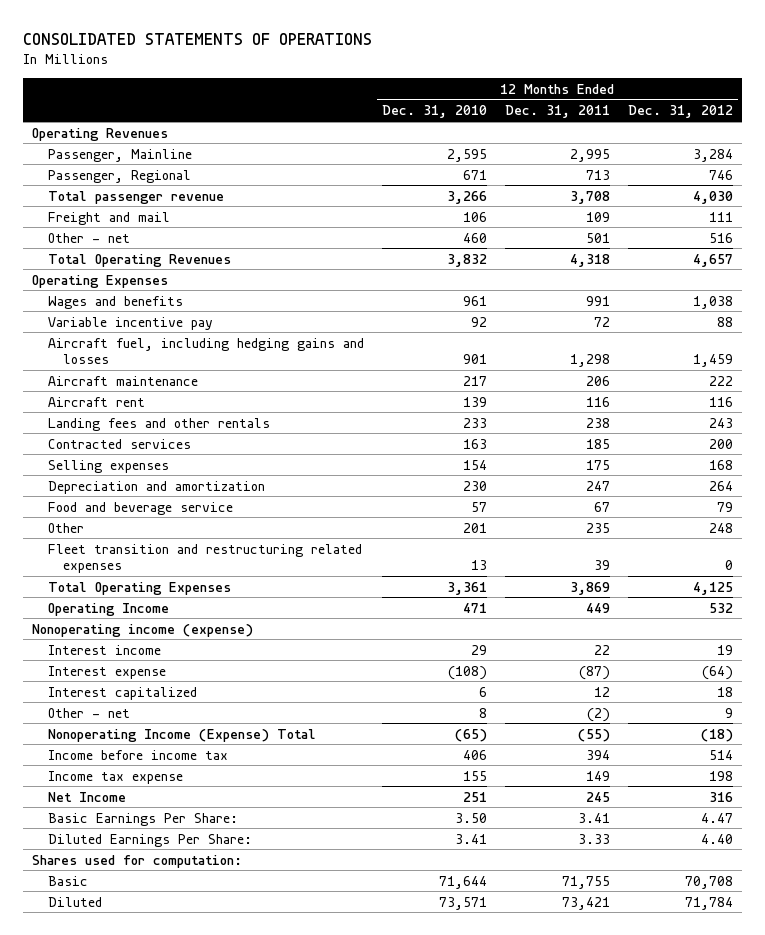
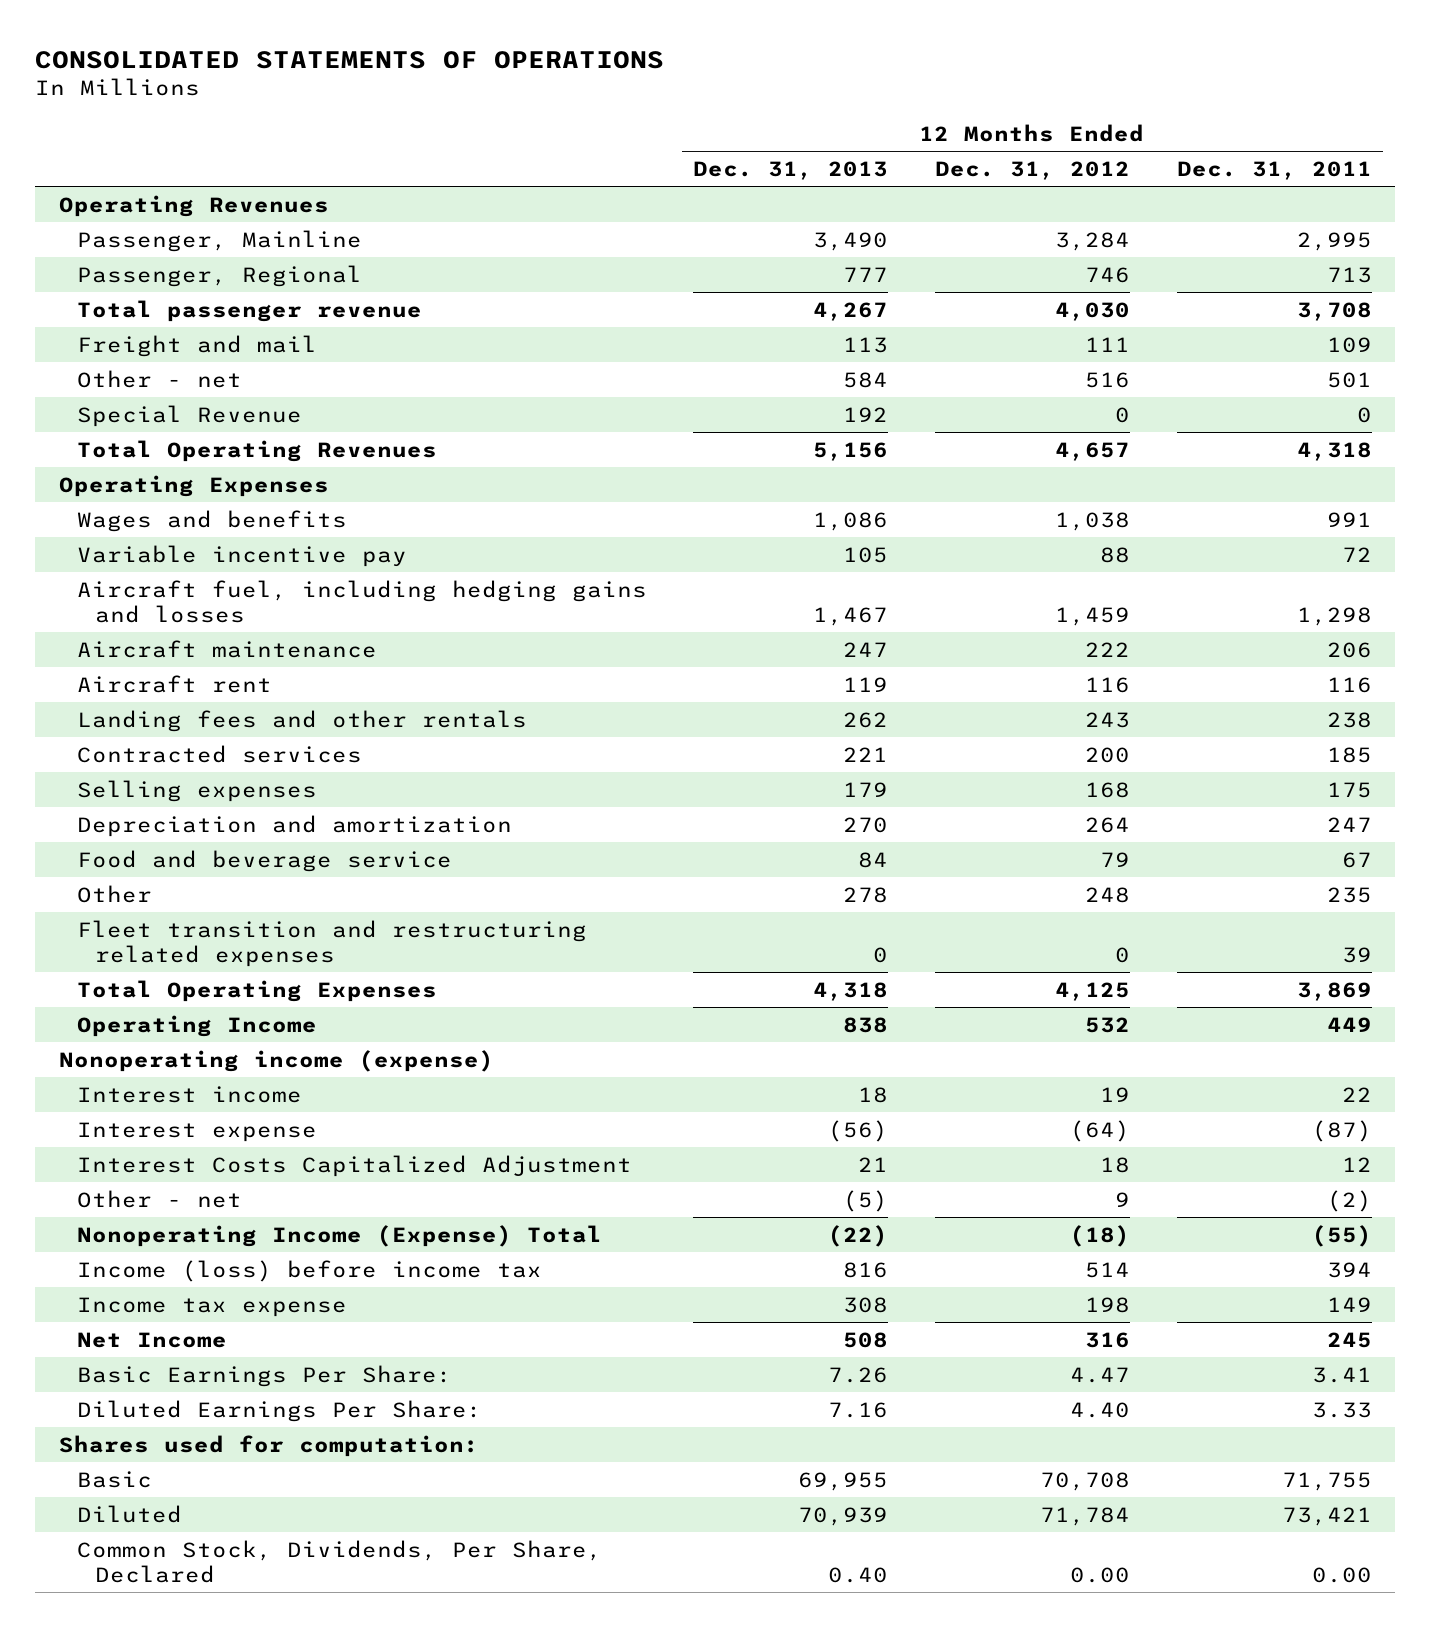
- | 12 Months Ended Dec. 31, 2010 | 12 Months Ended Dec. 31, 2011 | 12 Months Ended Dec. 31, 2012
+ | 12 Months Ended Dec. 31, 2013 | 12 Months Ended Dec. 31, 2012 | 12 Months Ended Dec. 31, 2011
+ Special Revenue | 192 | 0 | 0
- Interest capitalized | 6 | 12 | 18
+ Interest Costs Capitalized Adjustment | 21 | 18 | 12
- Income before income tax | 406 | 394 | 514
+ Income (loss) before income tax | 816 | 514 | 394
+ Common Stock, Dividends, Per Share, Declared | 0.40 | 0.00 | 0.00

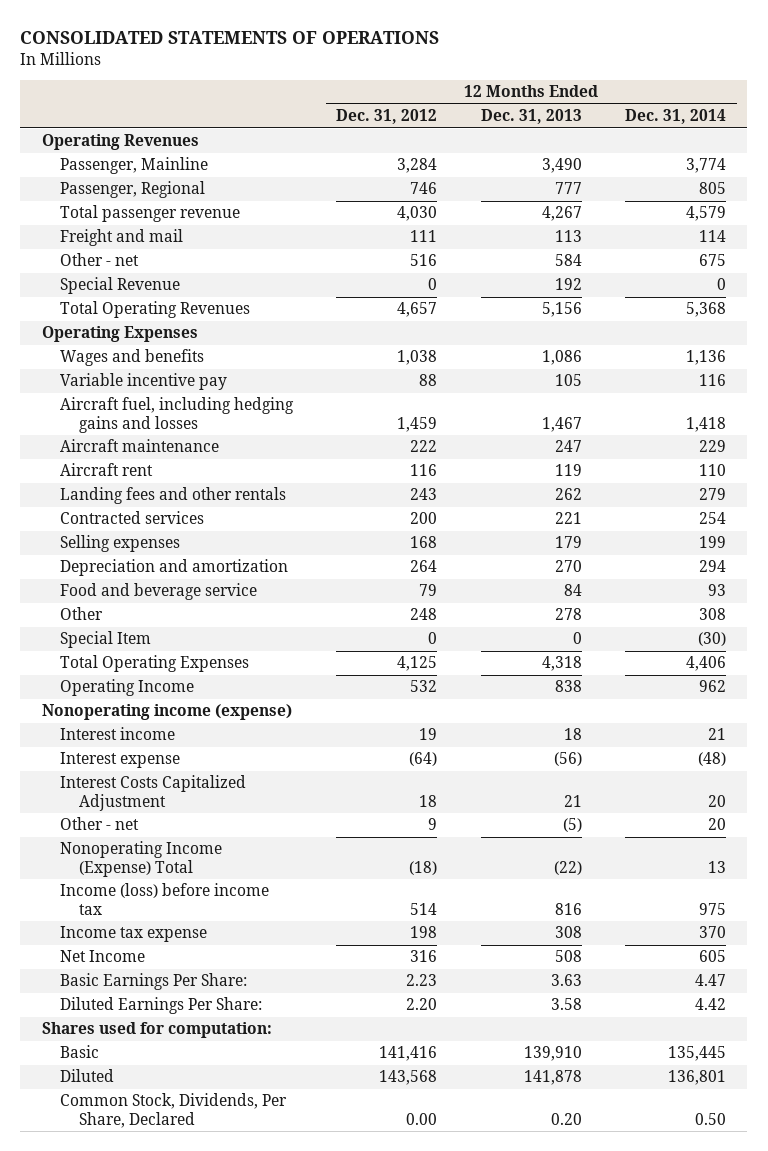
- | 12 Months Ended Dec. 31, 2013 | 12 Months Ended Dec. 31, 2012 | 12 Months Ended Dec. 31, 2011
+ | 12 Months Ended Dec. 31, 2012 | 12 Months Ended Dec. 31, 2013 | 12 Months Ended Dec. 31, 2014
- Fleet transition and restructuring related expenses | 0 | 0 | 39
+ Special Item | 0 | 0 | (30)
- Basic Earnings Per Share: | 7.26 | 4.47 | 3.41
- Diluted Earnings Per Share: | 7.16 | 4.40 | 3.33
+ Basic Earnings Per Share: | 2.23 | 3.63 | 4.47
+ Diluted Earnings Per Share: | 2.20 | 3.58 | 4.42
- Basic | 69,955 | 70,708 | 71,755
- Diluted | 70,939 | 71,784 | 73,421
- Common Stock, Dividends, Per Share, Declared | 0.40 | 0.00 | 0.00
+ Basic | 141,416 | 139,910 | 135,445
+ Diluted | 143,568 | 141,878 | 136,801
+ Common Stock, Dividends, Per Share, Declared | 0.00 | 0.20 | 0.50

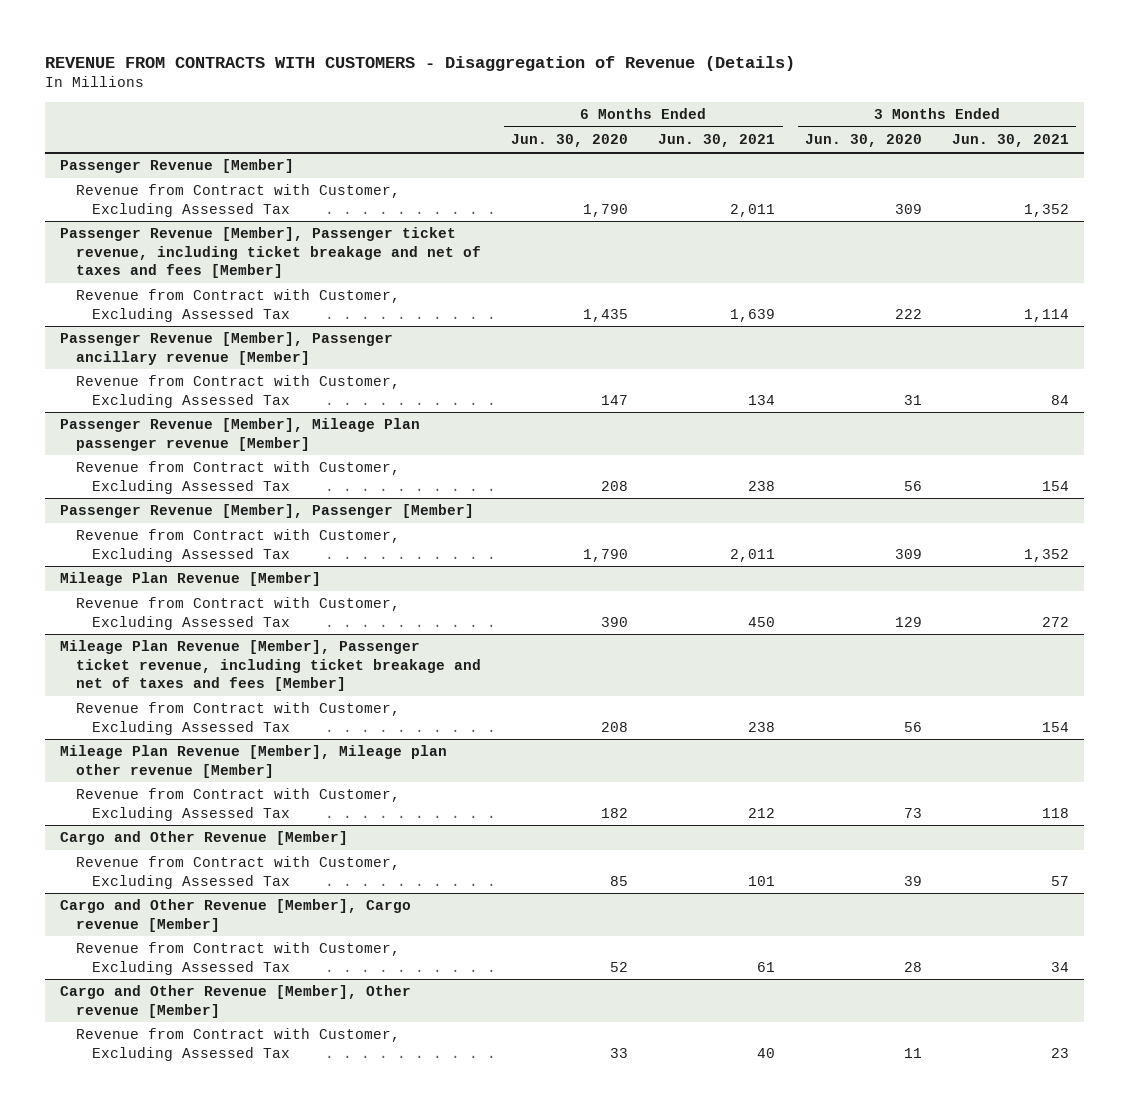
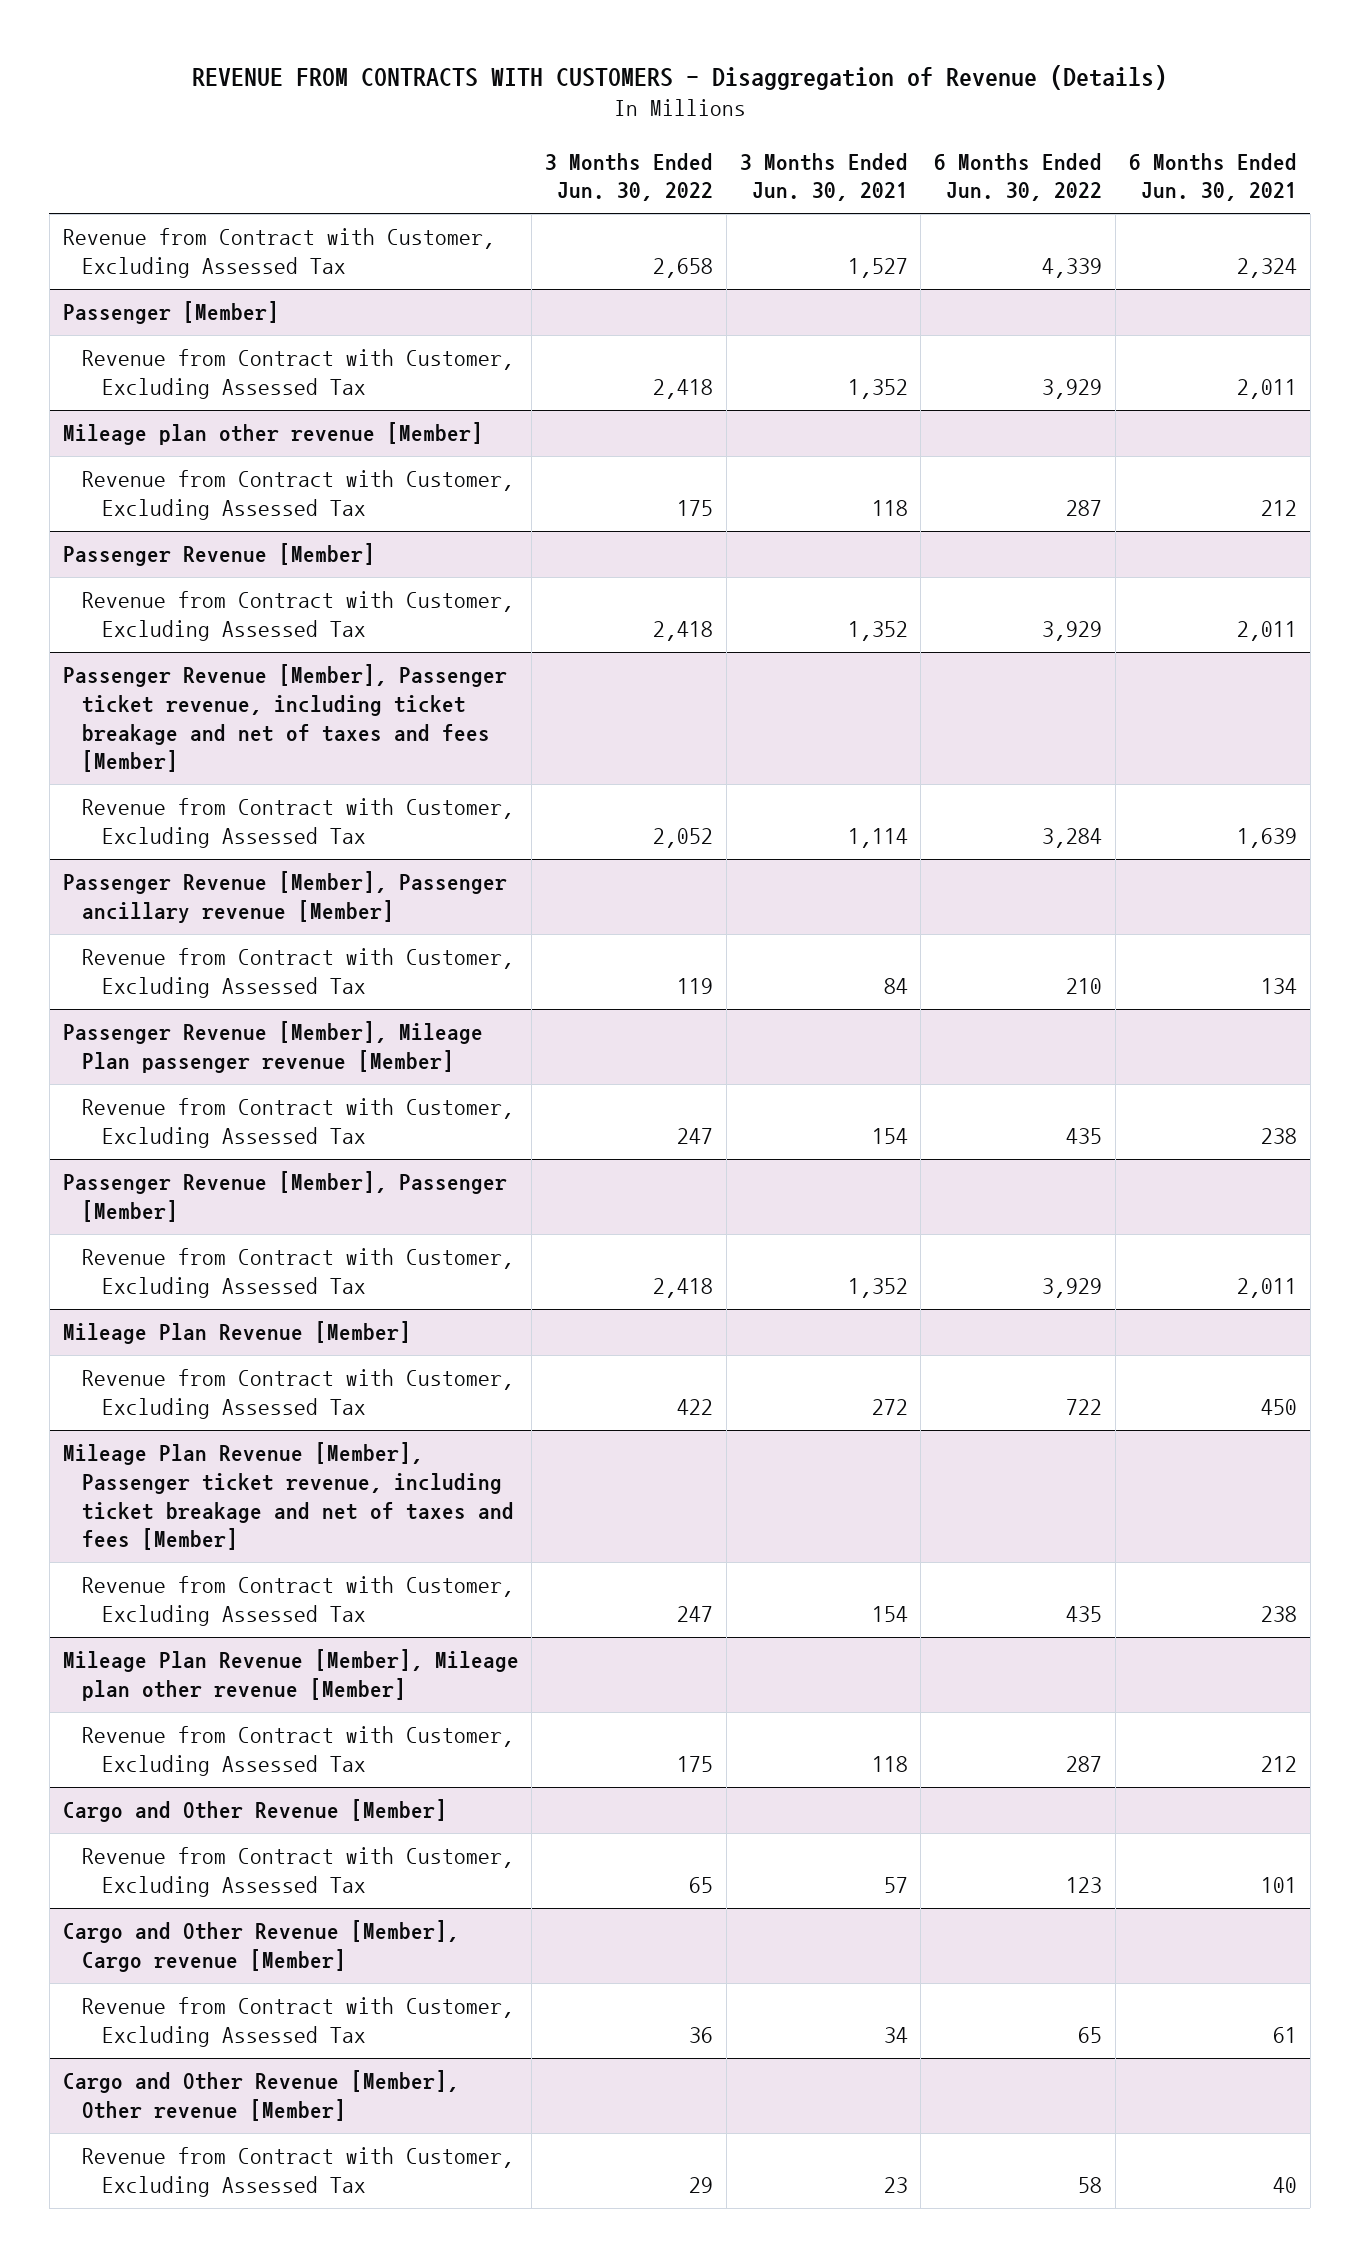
- | 6 Months Ended Jun. 30, 2020 | 6 Months Ended Jun. 30, 2021 | 3 Months Ended Jun. 30, 2020 | 3 Months Ended Jun. 30, 2021
+ | 3 Months Ended Jun. 30, 2022 | 3 Months Ended Jun. 30, 2021 | 6 Months Ended Jun. 30, 2022 | 6 Months Ended Jun. 30, 2021
+ Revenue from Contract with Customer, Excluding Assessed Tax | 2,658 | 1,527 | 4,339 | 2,324
+ Passenger [Member]
+ Revenue from Contract with Customer, Excluding Assessed Tax | 2,418 | 1,352 | 3,929 | 2,011
+ Mileage plan other revenue [Member]
+ Revenue from Contract with Customer, Excluding Assessed Tax | 175 | 118 | 287 | 212

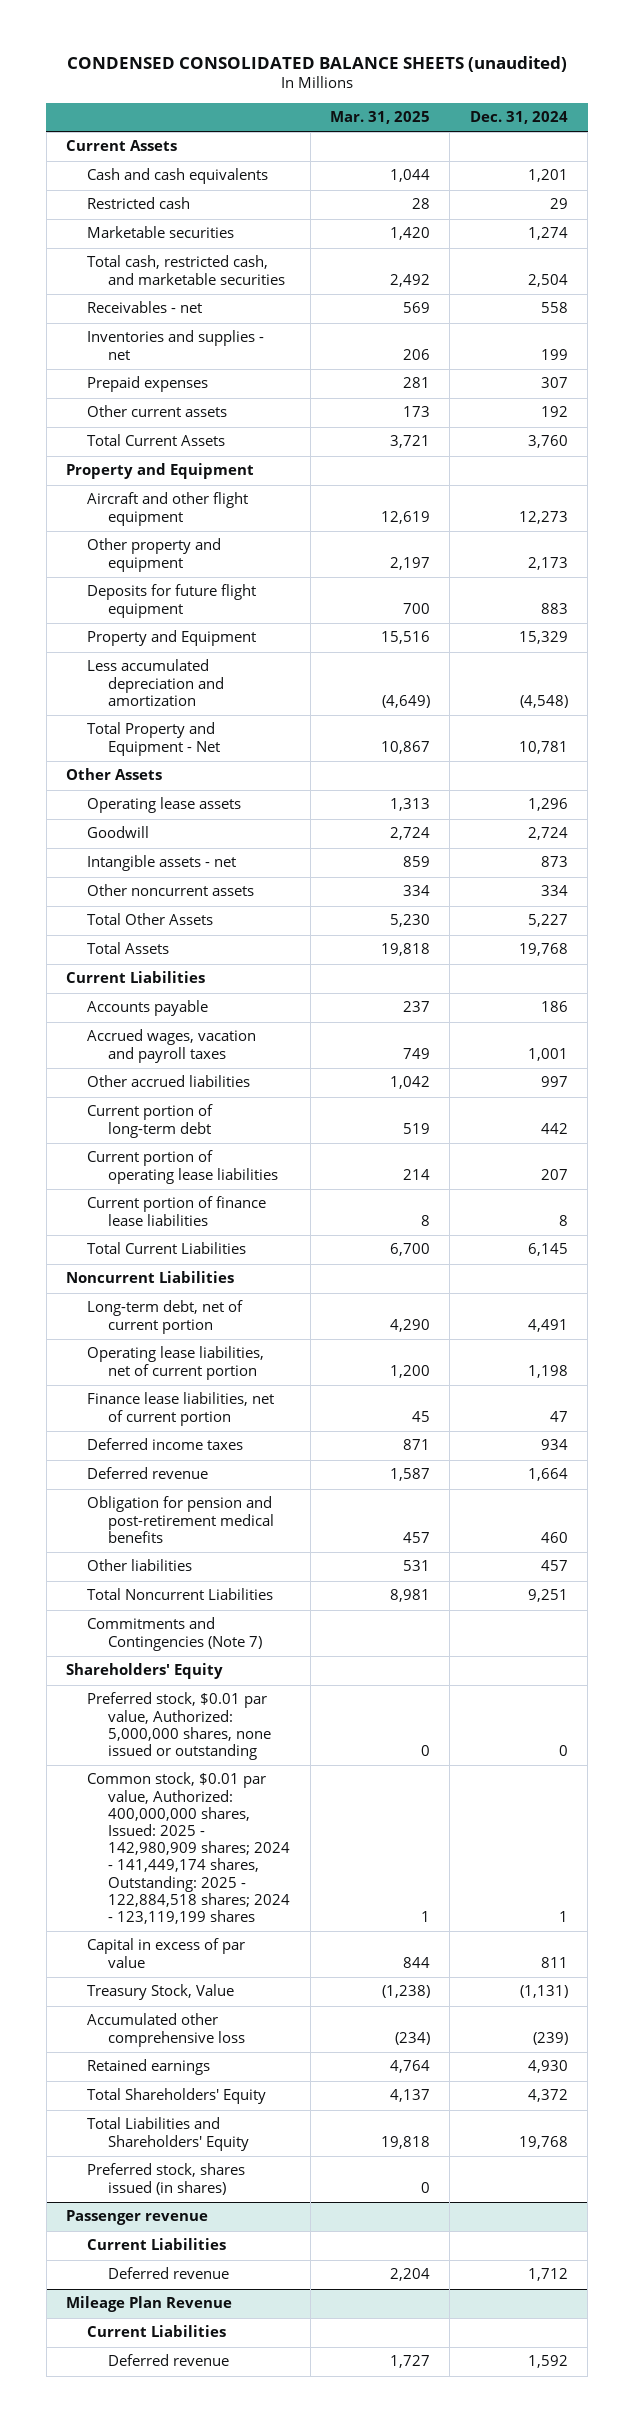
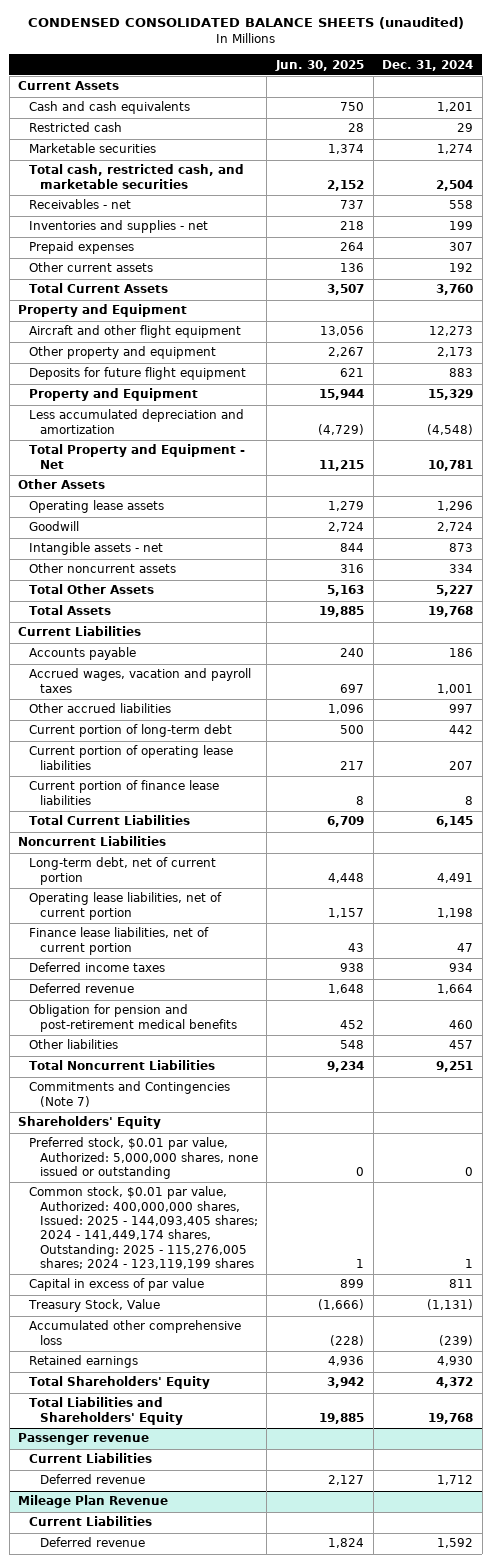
- | Mar. 31, 2025 | Dec. 31, 2024
+ | Jun. 30, 2025 | Dec. 31, 2024
- Common stock, $0.01 par value, Authorized: 400,000,000 shares, Issued: 2025 - 142,980,909 shares; 2024 - 141,449,174 shares, Outstanding: 2025 - 122,884,518 shares; 2024 - 123,119,199 shares | 1 | 1
+ Common stock, $0.01 par value, Authorized: 400,000,000 shares, Issued: 2025 - 144,093,405 shares; 2024 - 141,449,174 shares, Outstanding: 2025 - 115,276,005 shares; 2024 - 123,119,199 shares | 1 | 1
- Preferred stock, shares issued (in shares) | 0 |

